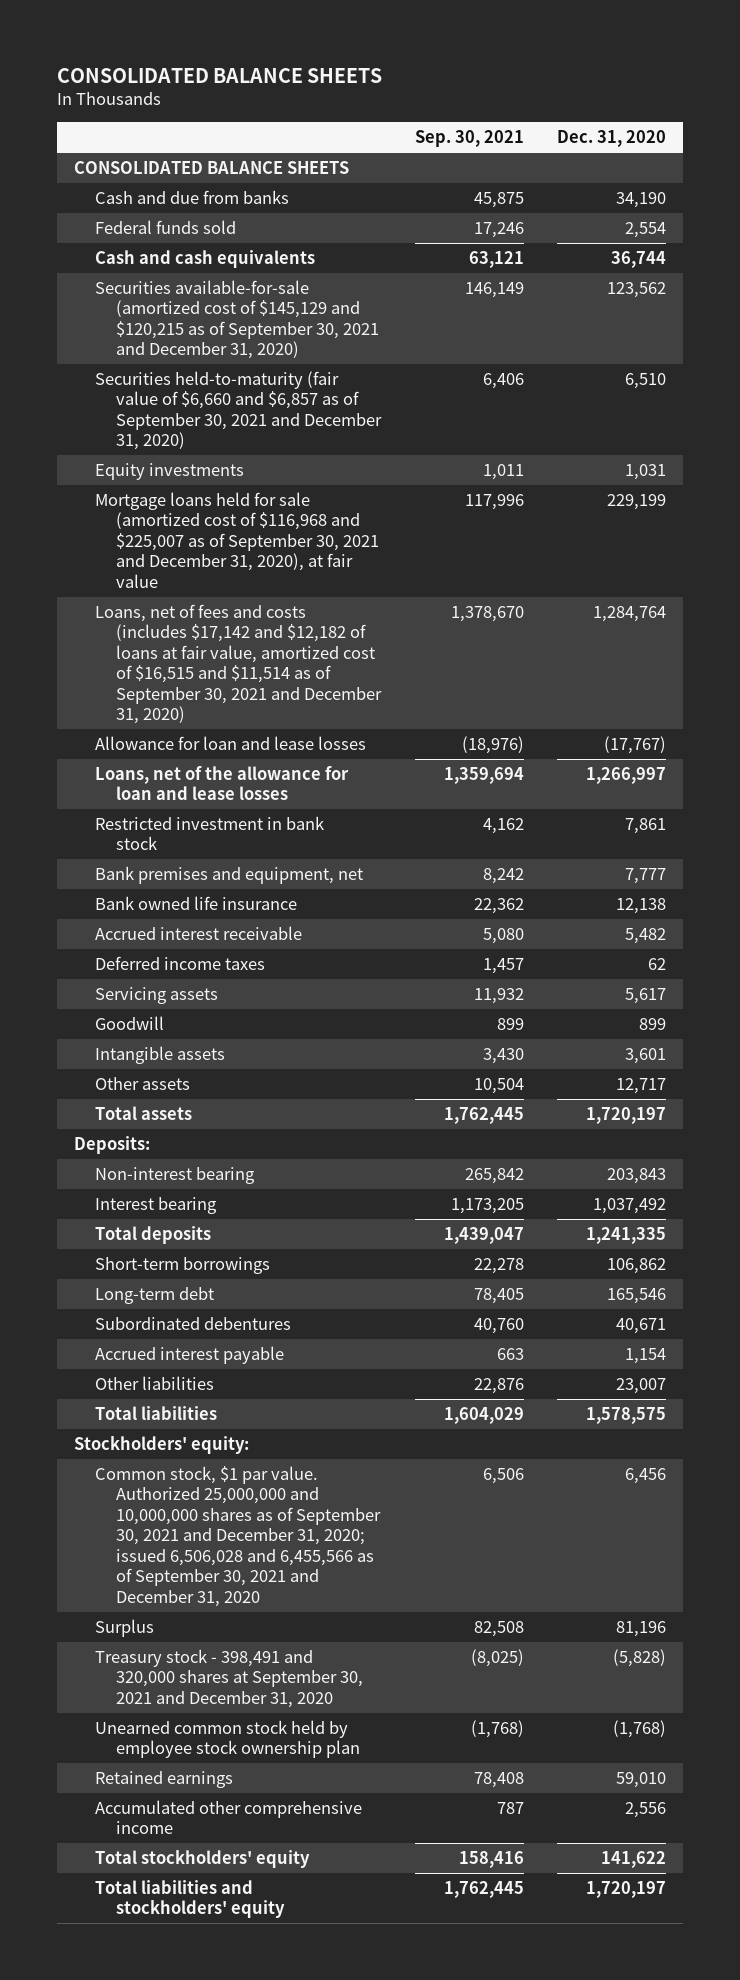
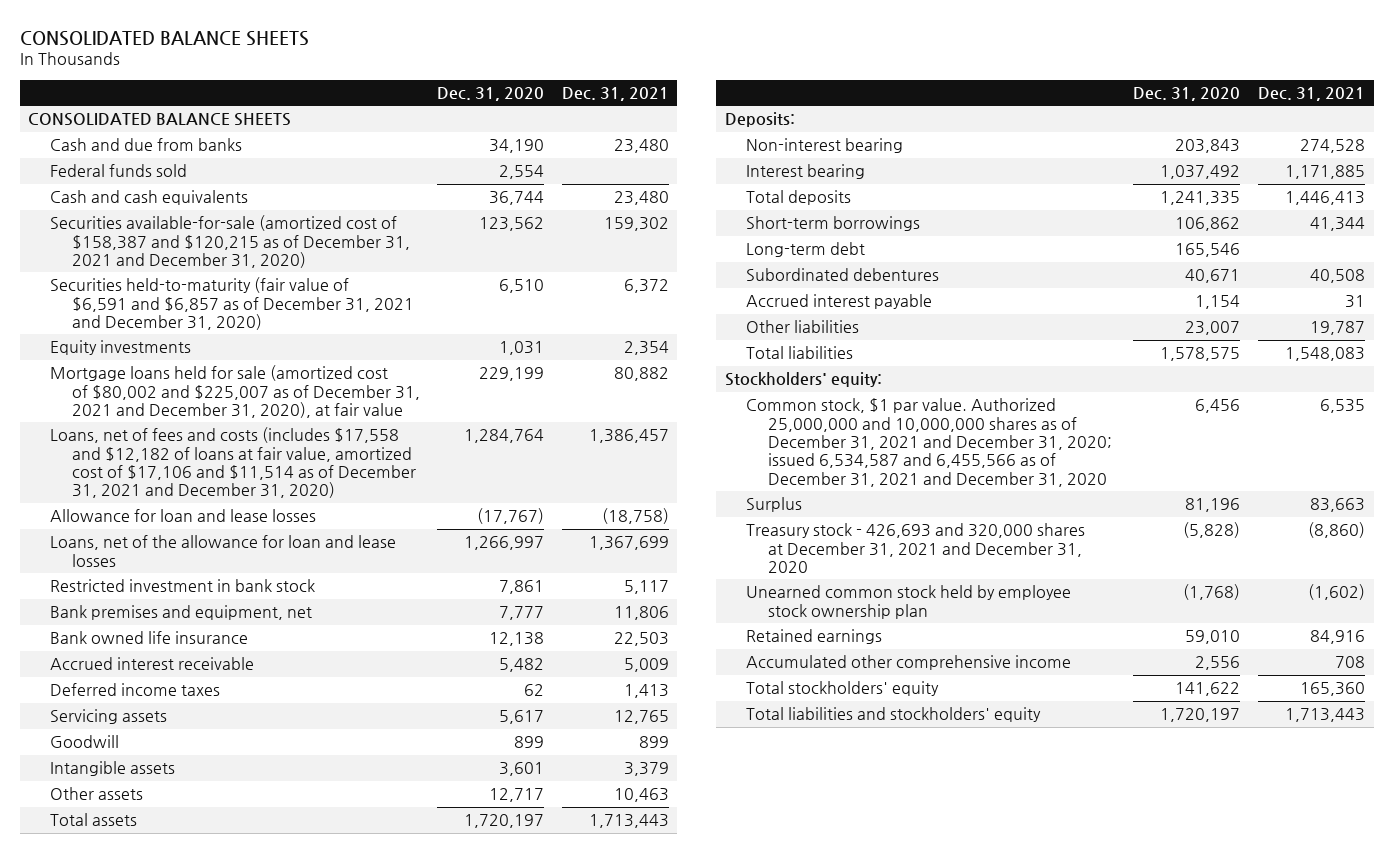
- | Sep. 30, 2021 | Dec. 31, 2020
+ | Dec. 31, 2020 | Dec. 31, 2021
- Securities available-for-sale (amortized cost of $145,129 and $120,215 as of September 30, 2021 and December 31, 2020) | 146,149 | 123,562
- Securities held-to-maturity (fair value of $6,660 and $6,857 as of September 30, 2021 and December 31, 2020) | 6,406 | 6,510
+ Securities available-for-sale (amortized cost of $158,387 and $120,215 as of December 31, 2021 and December 31, 2020) | 123,562 | 159,302
+ Securities held-to-maturity (fair value of $6,591 and $6,857 as of December 31, 2021 and December 31, 2020) | 6,510 | 6,372
- Mortgage loans held for sale (amortized cost of $116,968 and $225,007 as of September 30, 2021 and December 31, 2020), at fair value | 117,996 | 229,199
- Loans, net of fees and costs (includes $17,142 and $12,182 of loans at fair value, amortized cost of $16,515 and $11,514 as of September 30, 2021 and December 31, 2020) | 1,378,670 | 1,284,764
+ Mortgage loans held for sale (amortized cost of $80,002 and $225,007 as of December 31, 2021 and December 31, 2020), at fair value | 229,199 | 80,882
+ Loans, net of fees and costs (includes $17,558 and $12,182 of loans at fair value, amortized cost of $17,106 and $11,514 as of December 31, 2021 and December 31, 2020) | 1,284,764 | 1,386,457
- Common stock, $1 par value. Authorized 25,000,000 and 10,000,000 shares as of September 30, 2021 and December 31, 2020; issued 6,506,028 and 6,455,566 as of September 30, 2021 and December 31, 2020 | 6,506 | 6,456
+ Common stock, $1 par value. Authorized 25,000,000 and 10,000,000 shares as of December 31, 2021 and December 31, 2020; issued 6,534,587 and 6,455,566 as of December 31, 2021 and December 31, 2020 | 6,456 | 6,535
- Treasury stock - 398,491 and 320,000 shares at September 30, 2021 and December 31, 2020 | (8,025) | (5,828)
+ Treasury stock - 426,693 and 320,000 shares at December 31, 2021 and December 31, 2020 | (5,828) | (8,860)

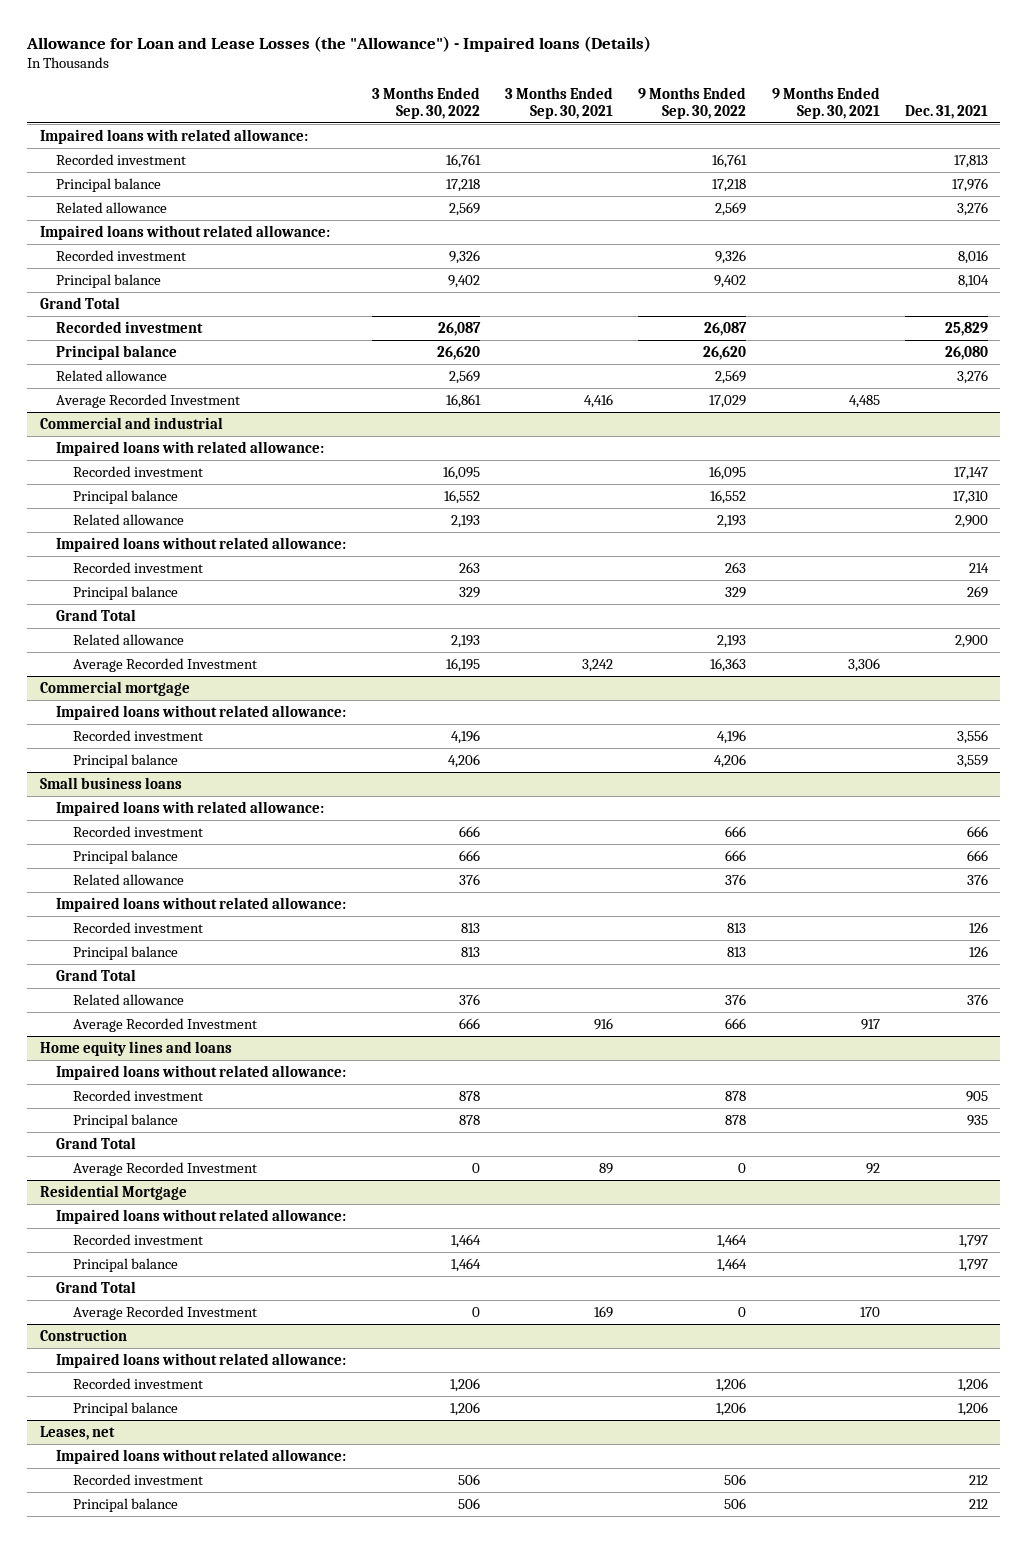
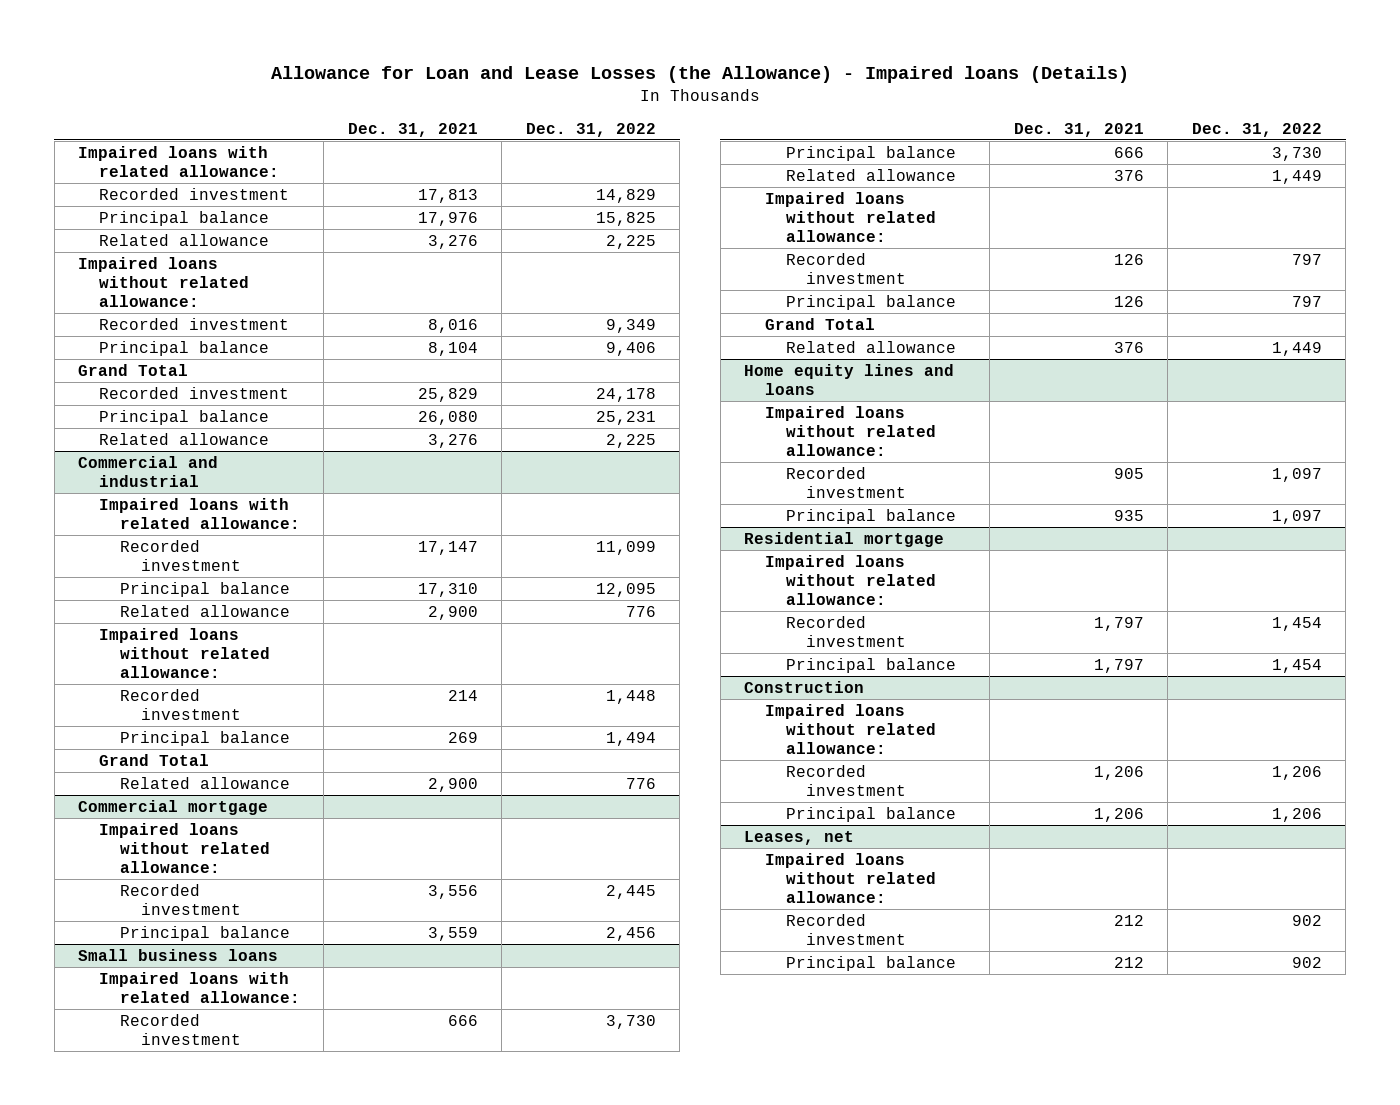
- Allowance for Loan and Lease Losses (the "Allowance") - Impaired loans (Details)
+ Allowance for Loan and Lease Losses (the Allowance) - Impaired loans (Details)
- | 3 Months Ended Sep. 30, 2022 | 3 Months Ended Sep. 30, 2021 | 9 Months Ended Sep. 30, 2022 | 9 Months Ended Sep. 30, 2021 | Dec. 31, 2021
+ | Dec. 31, 2021 | Dec. 31, 2022
- Average Recorded Investment | 16,861 | 4,416 | 17,029 | 4,485 |
@ Commercial and industrial
- Average Recorded Investment | 16,195 | 3,242 | 16,363 | 3,306 |
@ Small business loans
- Average Recorded Investment | 666 | 916 | 666 | 917 |
@ Home equity lines and loans
- Grand Total
- Average Recorded Investment | 0 | 89 | 0 | 92 |
- Residential Mortgage
+ Residential mortgage
- Grand Total
- Average Recorded Investment | 0 | 169 | 0 | 170 |

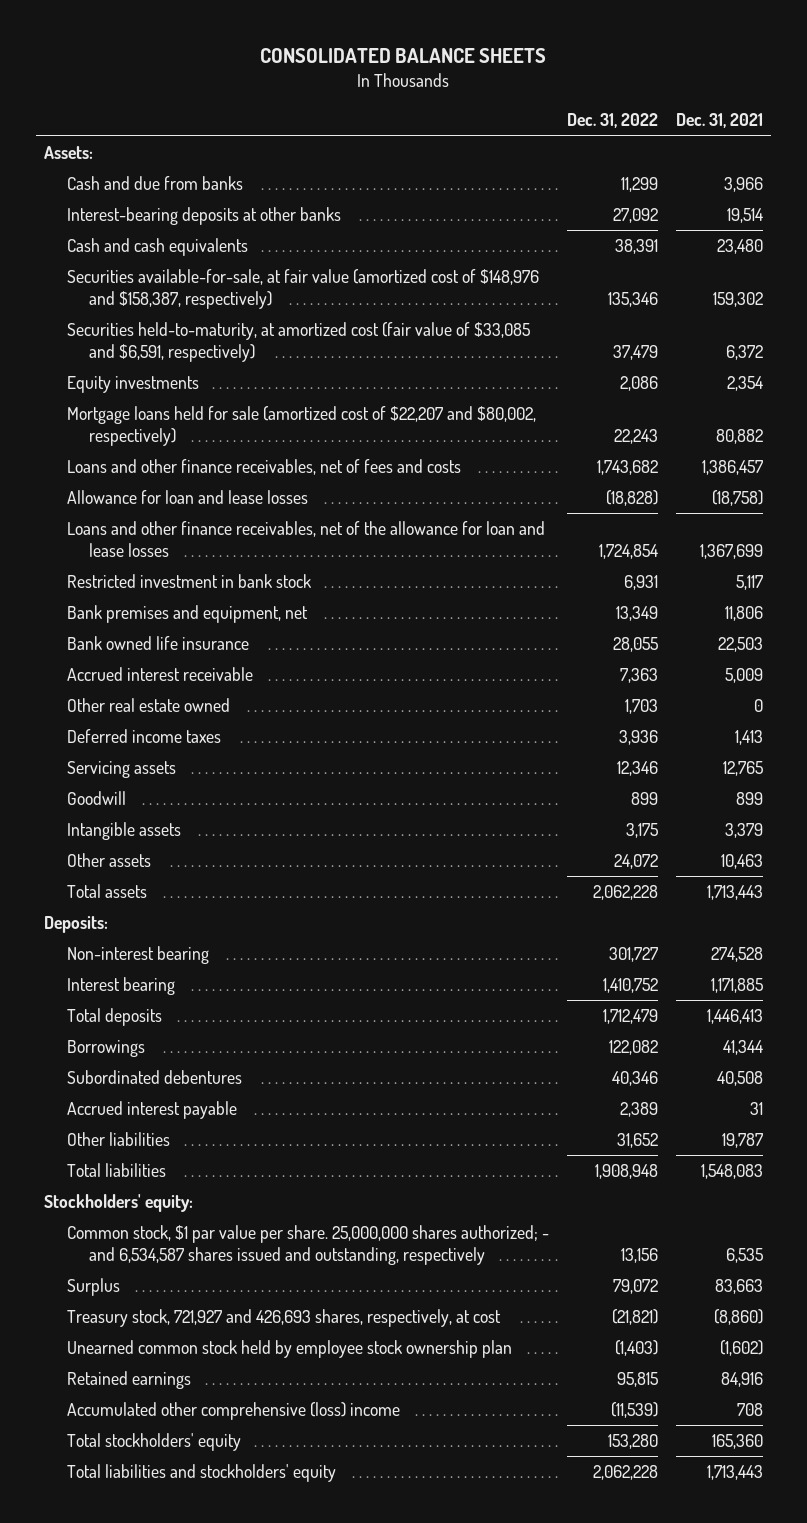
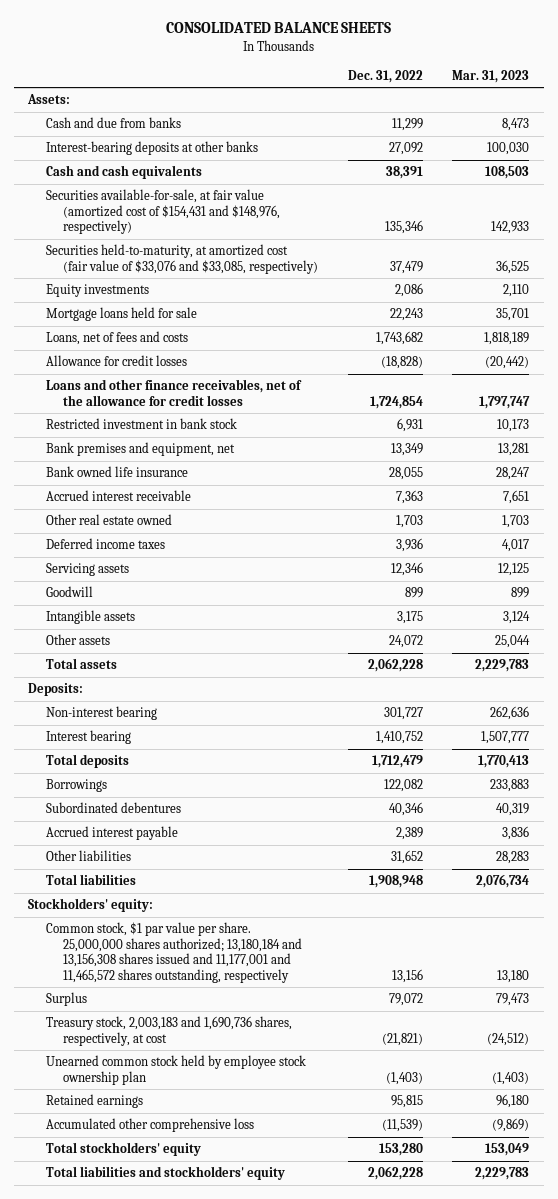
- | Dec. 31, 2022 | Dec. 31, 2021
+ | Dec. 31, 2022 | Mar. 31, 2023
- Securities available-for-sale, at fair value (amortized cost of $148,976 and $158,387, respectively) | 135,346 | 159,302
- Securities held-to-maturity, at amortized cost (fair value of $33,085 and $6,591, respectively) | 37,479 | 6,372
+ Securities available-for-sale, at fair value (amortized cost of $154,431 and $148,976, respectively) | 135,346 | 142,933
+ Securities held-to-maturity, at amortized cost (fair value of $33,076 and $33,085, respectively) | 37,479 | 36,525
- Mortgage loans held for sale (amortized cost of $22,207 and $80,002, respectively) | 22,243 | 80,882
- Loans and other finance receivables, net of fees and costs | 1,743,682 | 1,386,457
- Allowance for loan and lease losses | (18,828) | (18,758)
- Loans and other finance receivables, net of the allowance for loan and lease losses | 1,724,854 | 1,367,699
+ Mortgage loans held for sale | 22,243 | 35,701
+ Loans, net of fees and costs | 1,743,682 | 1,818,189
+ Allowance for credit losses | (18,828) | (20,442)
+ Loans and other finance receivables, net of the allowance for credit losses | 1,724,854 | 1,797,747
- Common stock, $1 par value per share. 25,000,000 shares authorized; - and 6,534,587 shares issued and outstanding, respectively | 13,156 | 6,535
+ Common stock, $1 par value per share. 25,000,000 shares authorized; 13,180,184 and 13,156,308 shares issued and 11,177,001 and 11,465,572 shares outstanding, respectively | 13,156 | 13,180
- Treasury stock, 721,927 and 426,693 shares, respectively, at cost | (21,821) | (8,860)
+ Treasury stock, 2,003,183 and 1,690,736 shares, respectively, at cost | (21,821) | (24,512)
- Accumulated other comprehensive (loss) income | (11,539) | 708
+ Accumulated other comprehensive loss | (11,539) | (9,869)

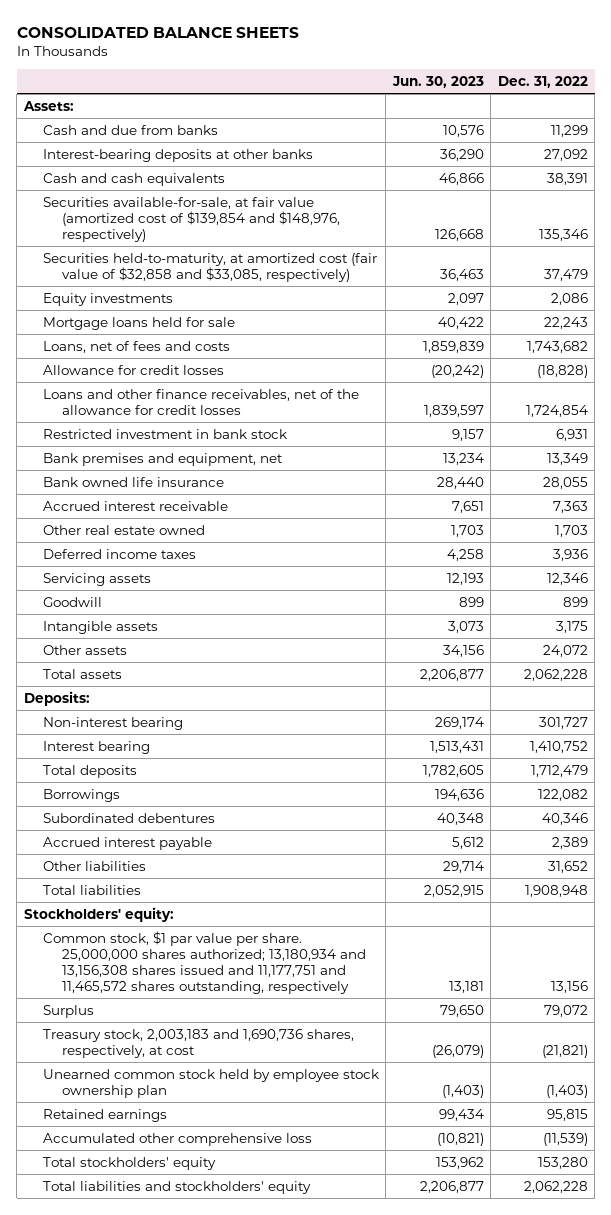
- | Dec. 31, 2022 | Mar. 31, 2023
+ | Jun. 30, 2023 | Dec. 31, 2022
- Securities available-for-sale, at fair value (amortized cost of $154,431 and $148,976, respectively) | 135,346 | 142,933
- Securities held-to-maturity, at amortized cost (fair value of $33,076 and $33,085, respectively) | 37,479 | 36,525
+ Securities available-for-sale, at fair value (amortized cost of $139,854 and $148,976, respectively) | 126,668 | 135,346
+ Securities held-to-maturity, at amortized cost (fair value of $32,858 and $33,085, respectively) | 36,463 | 37,479
- Common stock, $1 par value per share. 25,000,000 shares authorized; 13,180,184 and 13,156,308 shares issued and 11,177,001 and 11,465,572 shares outstanding, respectively | 13,156 | 13,180
+ Common stock, $1 par value per share. 25,000,000 shares authorized; 13,180,934 and 13,156,308 shares issued and 11,177,751 and 11,465,572 shares outstanding, respectively | 13,181 | 13,156

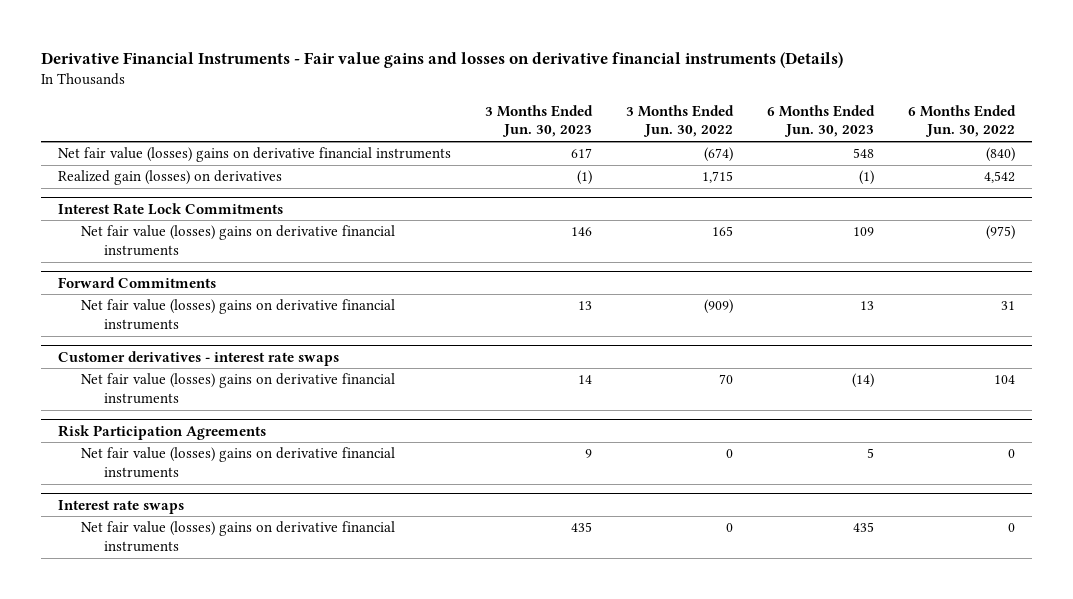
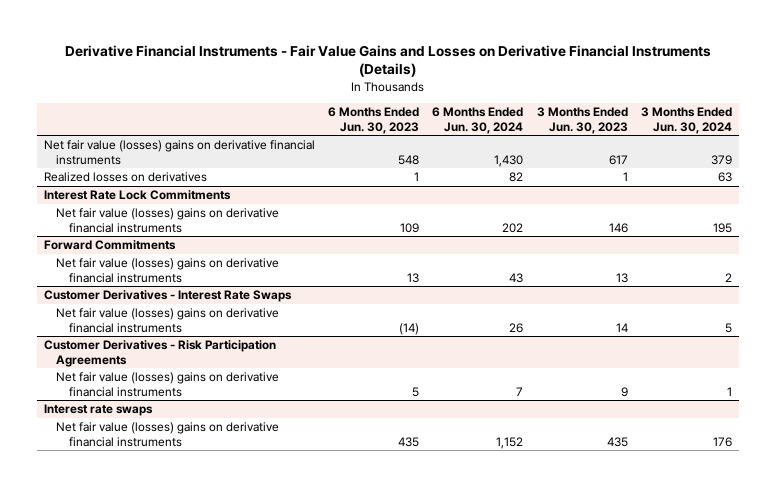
- Derivative Financial Instruments - Fair value gains and losses on derivative financial instruments (Details)
+ Derivative Financial Instruments - Fair Value Gains and Losses on Derivative Financial Instruments (Details)
- | 3 Months Ended Jun. 30, 2023 | 3 Months Ended Jun. 30, 2022 | 6 Months Ended Jun. 30, 2023 | 6 Months Ended Jun. 30, 2022
+ | 6 Months Ended Jun. 30, 2023 | 6 Months Ended Jun. 30, 2024 | 3 Months Ended Jun. 30, 2023 | 3 Months Ended Jun. 30, 2024
- Realized gain (losses) on derivatives | (1) | 1,715 | (1) | 4,542
+ Realized losses on derivatives | 1 | 82 | 1 | 63
- Customer derivatives - interest rate swaps
+ Customer Derivatives - Interest Rate Swaps
- Risk Participation Agreements
+ Customer Derivatives - Risk Participation Agreements

